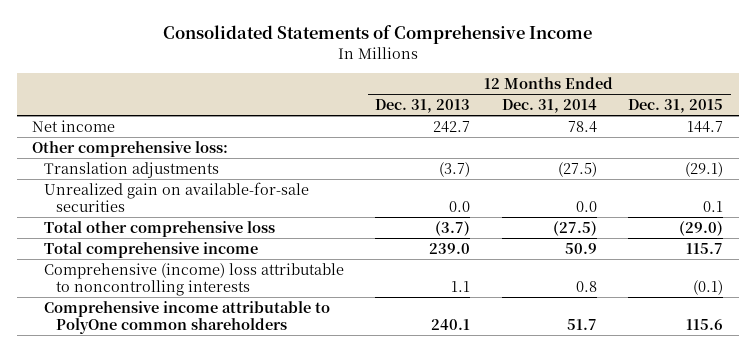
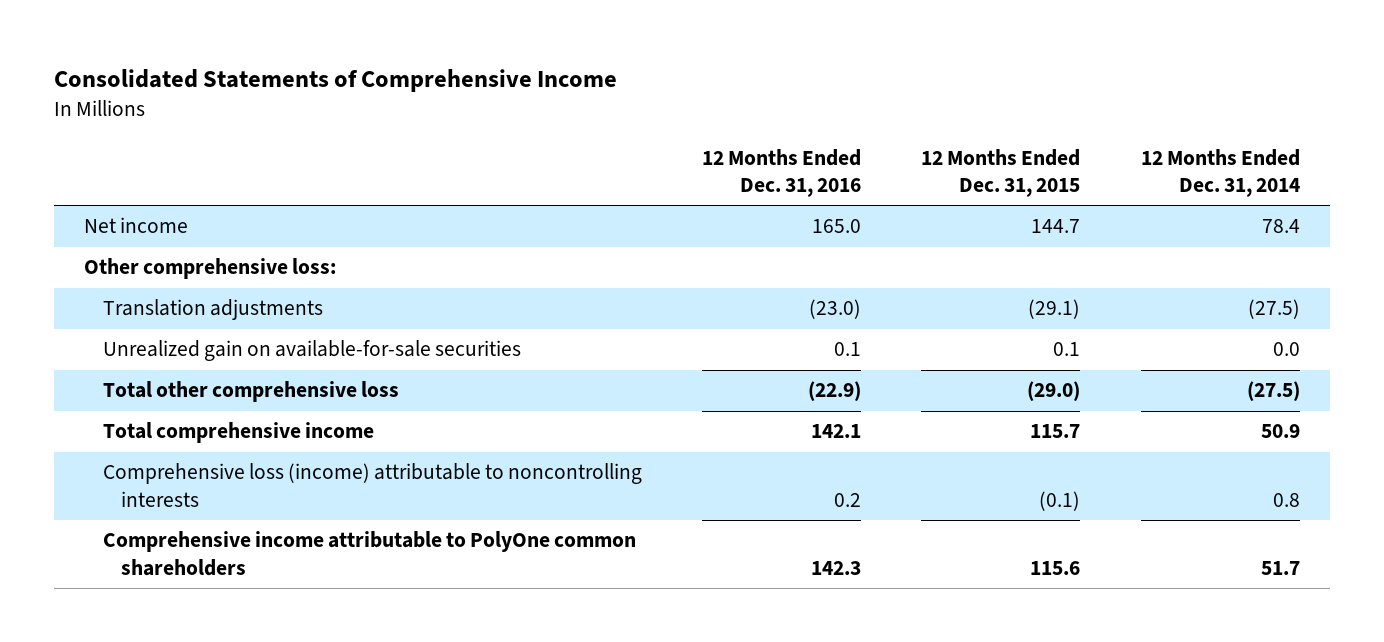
- | 12 Months Ended Dec. 31, 2013 | 12 Months Ended Dec. 31, 2014 | 12 Months Ended Dec. 31, 2015
+ | 12 Months Ended Dec. 31, 2016 | 12 Months Ended Dec. 31, 2015 | 12 Months Ended Dec. 31, 2014
- Comprehensive (income) loss attributable to noncontrolling interests | 1.1 | 0.8 | (0.1)
+ Comprehensive loss (income) attributable to noncontrolling interests | 0.2 | (0.1) | 0.8

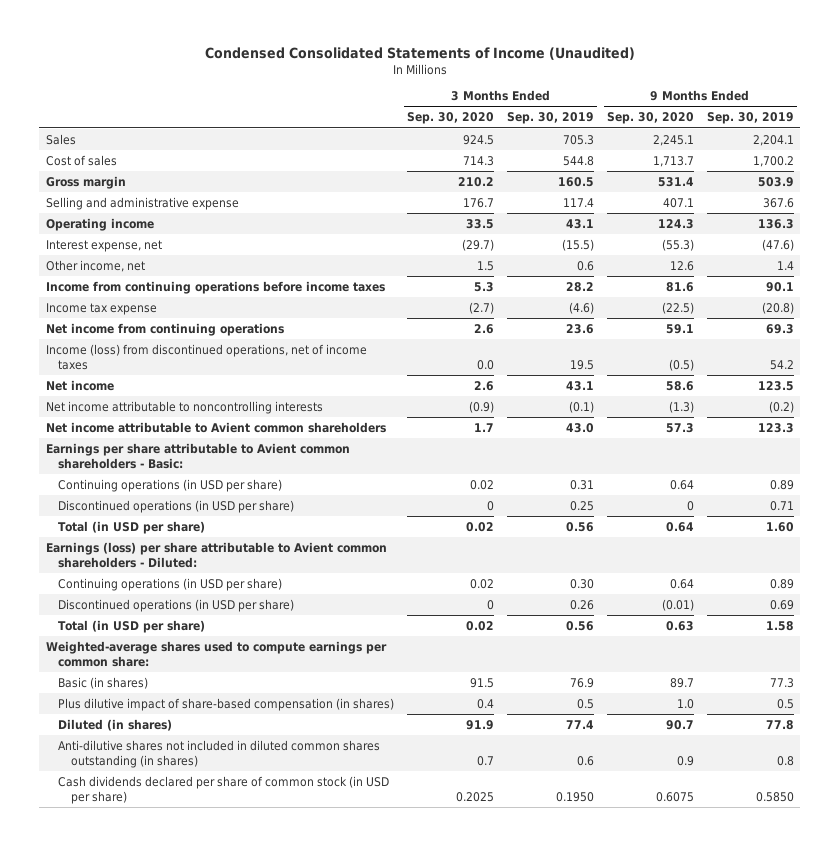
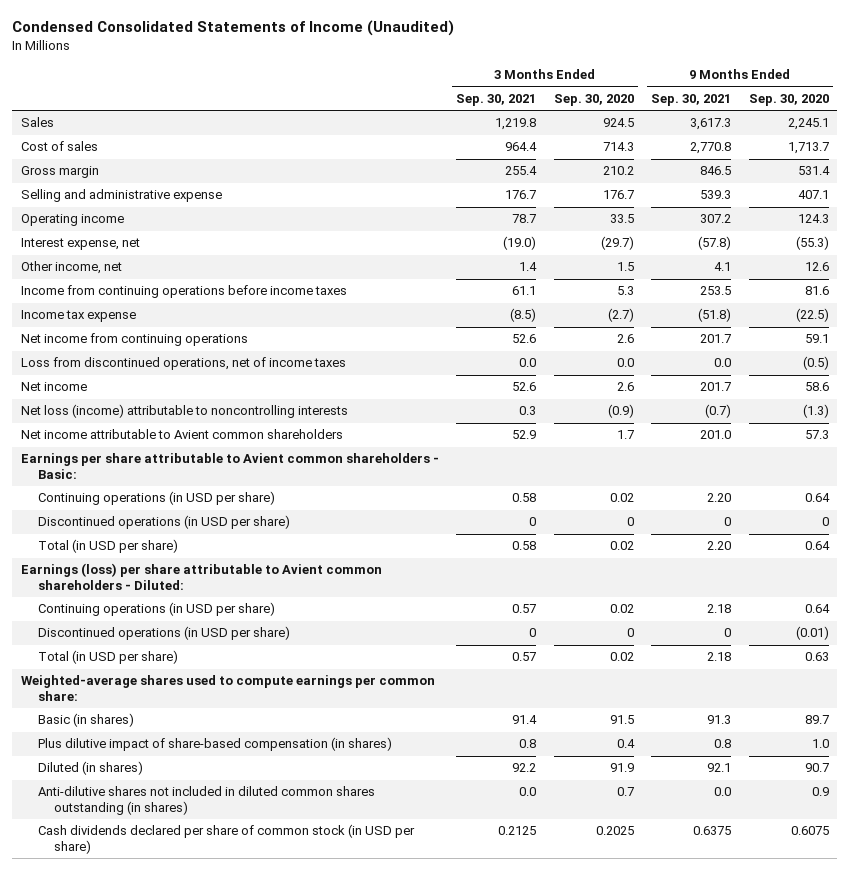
- | 3 Months Ended Sep. 30, 2020 | 3 Months Ended Sep. 30, 2019 | 9 Months Ended Sep. 30, 2020 | 9 Months Ended Sep. 30, 2019
+ | 3 Months Ended Sep. 30, 2021 | 3 Months Ended Sep. 30, 2020 | 9 Months Ended Sep. 30, 2021 | 9 Months Ended Sep. 30, 2020
- Income (loss) from discontinued operations, net of income taxes | 0.0 | 19.5 | (0.5) | 54.2
+ Loss from discontinued operations, net of income taxes | 0.0 | 0.0 | 0.0 | (0.5)
- Net income attributable to noncontrolling interests | (0.9) | (0.1) | (1.3) | (0.2)
+ Net loss (income) attributable to noncontrolling interests | 0.3 | (0.9) | (0.7) | (1.3)

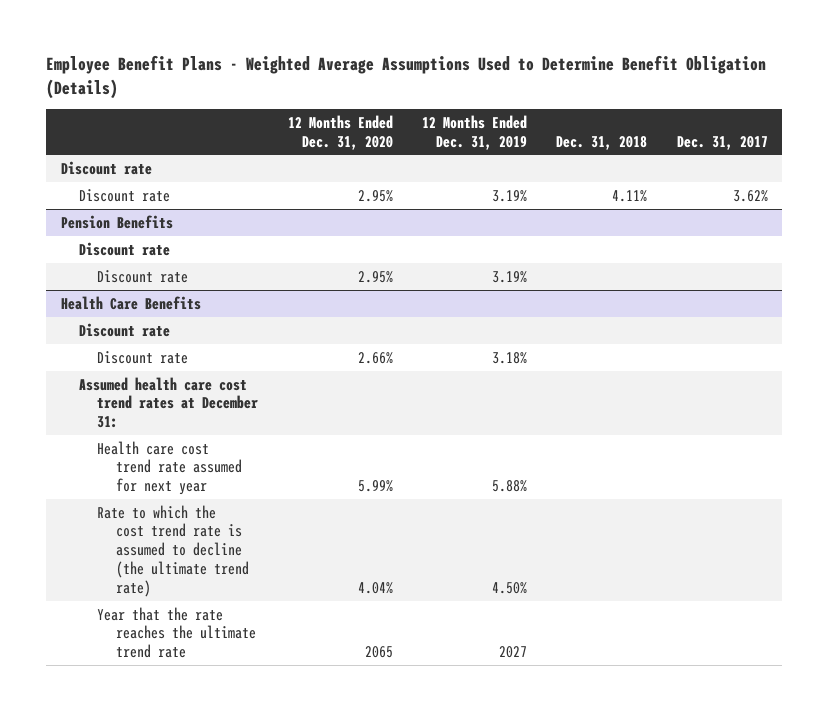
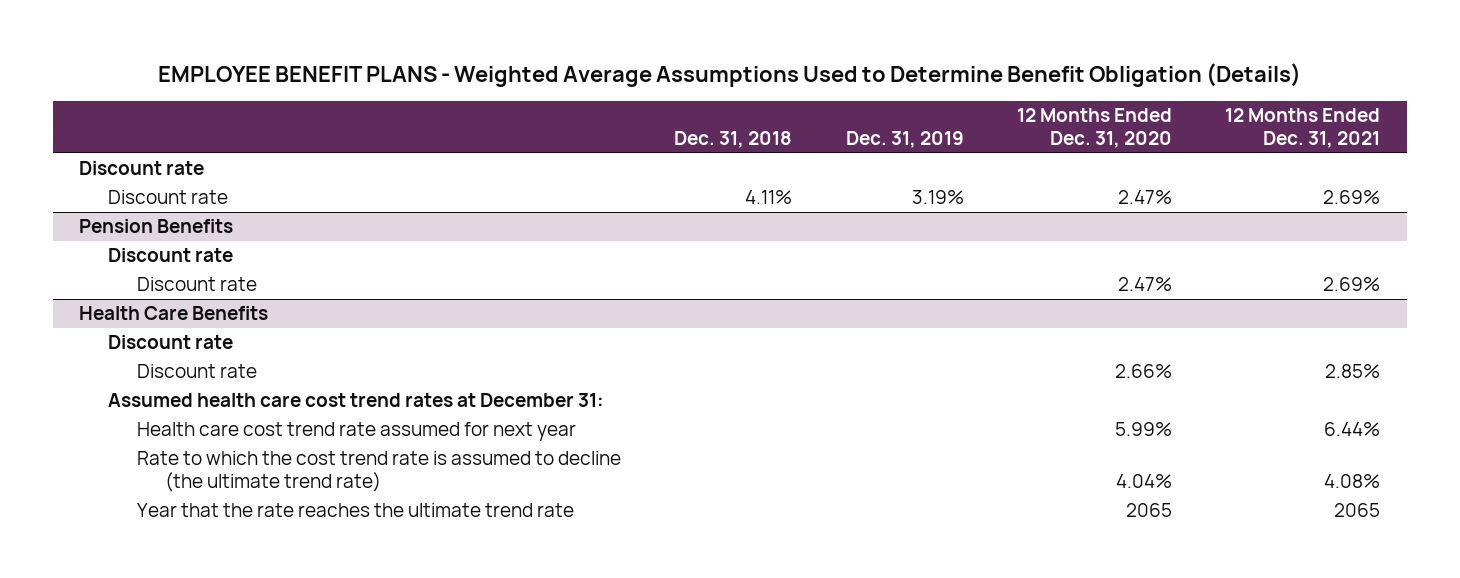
- Employee Benefit Plans - Weighted Average Assumptions Used to Determine Benefit Obligation (Details)
+ EMPLOYEE BENEFIT PLANS - Weighted Average Assumptions Used to Determine Benefit Obligation (Details)
- | 12 Months Ended Dec. 31, 2020 | 12 Months Ended Dec. 31, 2019 | Dec. 31, 2018 | Dec. 31, 2017
+ | Dec. 31, 2018 | Dec. 31, 2019 | 12 Months Ended Dec. 31, 2020 | 12 Months Ended Dec. 31, 2021
- Discount rate | 2.95% | 3.19% | 4.11% | 3.62%
+ Discount rate | 4.11% | 3.19% | 2.47% | 2.69%
@ Pension Benefits
- Discount rate | 2.95% | 3.19% | |
+ Discount rate | | | 2.47% | 2.69%

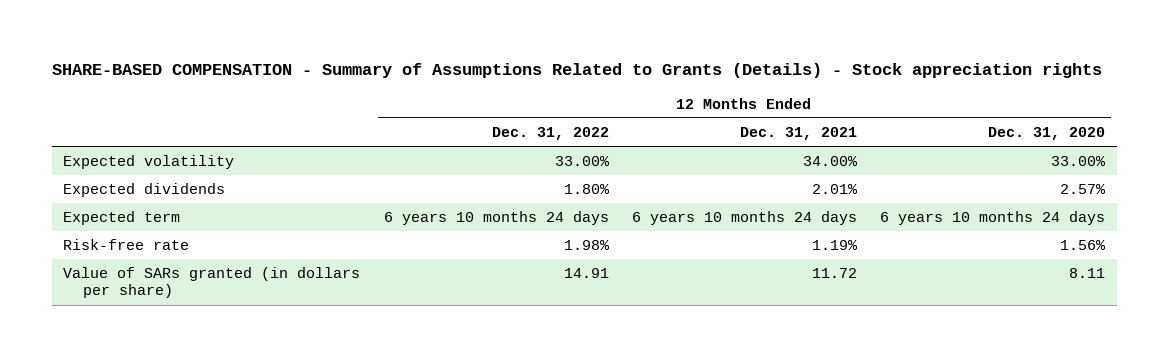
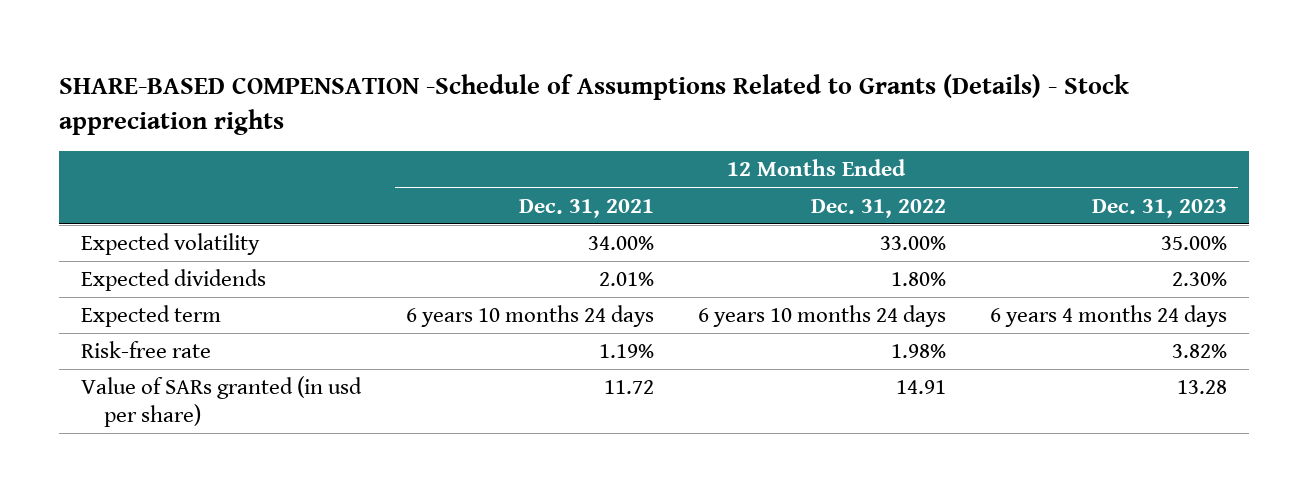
- SHARE-BASED COMPENSATION - Summary of Assumptions Related to Grants (Details) - Stock appreciation rights
+ SHARE-BASED COMPENSATION -Schedule of Assumptions Related to Grants (Details) - Stock appreciation rights
- | 12 Months Ended Dec. 31, 2022 | 12 Months Ended Dec. 31, 2021 | 12 Months Ended Dec. 31, 2020
+ | 12 Months Ended Dec. 31, 2021 | 12 Months Ended Dec. 31, 2022 | 12 Months Ended Dec. 31, 2023
- Value of SARs granted (in dollars per share) | 14.91 | 11.72 | 8.11
+ Value of SARs granted (in usd per share) | 11.72 | 14.91 | 13.28

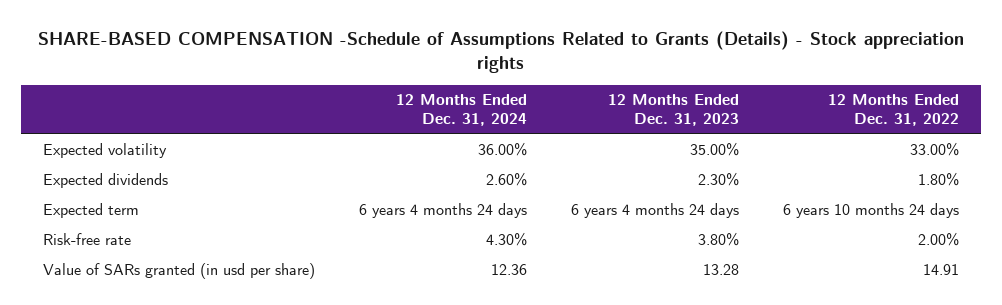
- | 12 Months Ended Dec. 31, 2021 | 12 Months Ended Dec. 31, 2022 | 12 Months Ended Dec. 31, 2023
+ | 12 Months Ended Dec. 31, 2024 | 12 Months Ended Dec. 31, 2023 | 12 Months Ended Dec. 31, 2022
- Risk-free rate | 1.19% | 1.98% | 3.82%
+ Risk-free rate | 4.30% | 3.80% | 2.00%

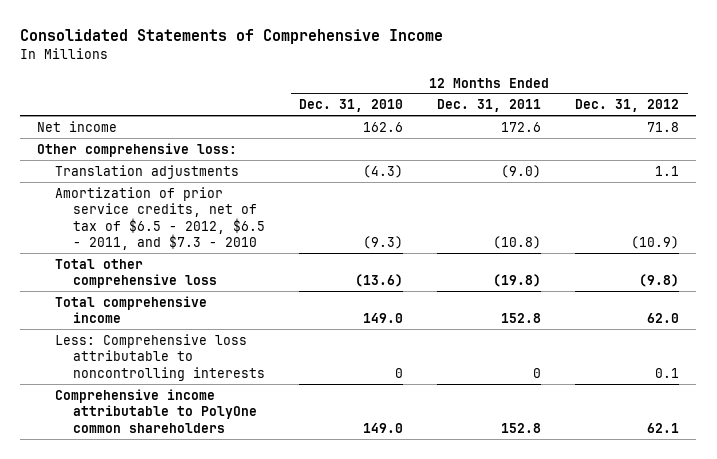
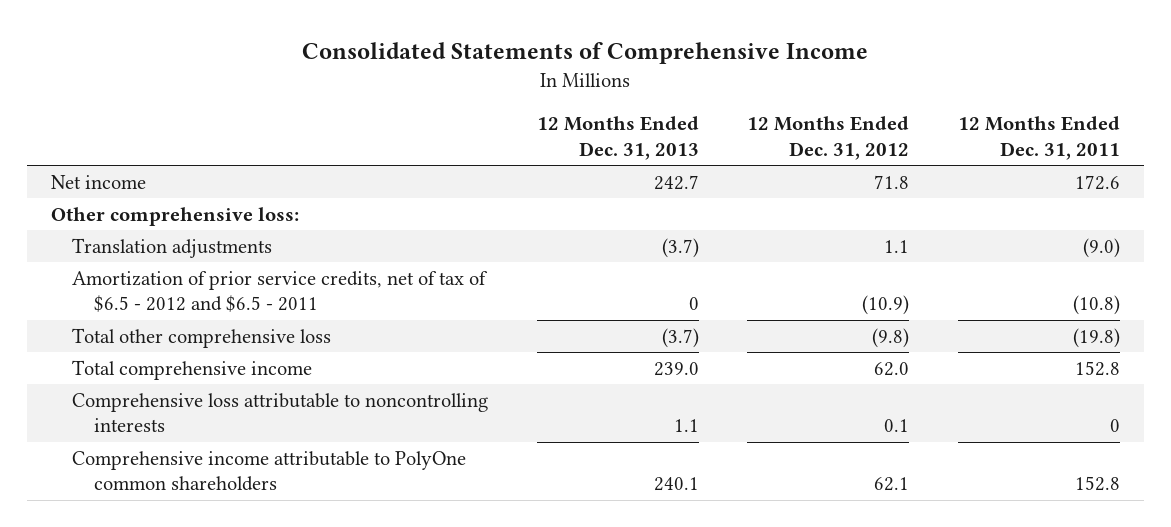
- | 12 Months Ended Dec. 31, 2010 | 12 Months Ended Dec. 31, 2011 | 12 Months Ended Dec. 31, 2012
+ | 12 Months Ended Dec. 31, 2013 | 12 Months Ended Dec. 31, 2012 | 12 Months Ended Dec. 31, 2011
- Amortization of prior service credits, net of tax of $6.5 - 2012, $6.5 - 2011, and $7.3 - 2010 | (9.3) | (10.8) | (10.9)
+ Amortization of prior service credits, net of tax of $6.5 - 2012 and $6.5 - 2011 | 0 | (10.9) | (10.8)
- Less: Comprehensive loss attributable to noncontrolling interests | 0 | 0 | 0.1
+ Comprehensive loss attributable to noncontrolling interests | 1.1 | 0.1 | 0

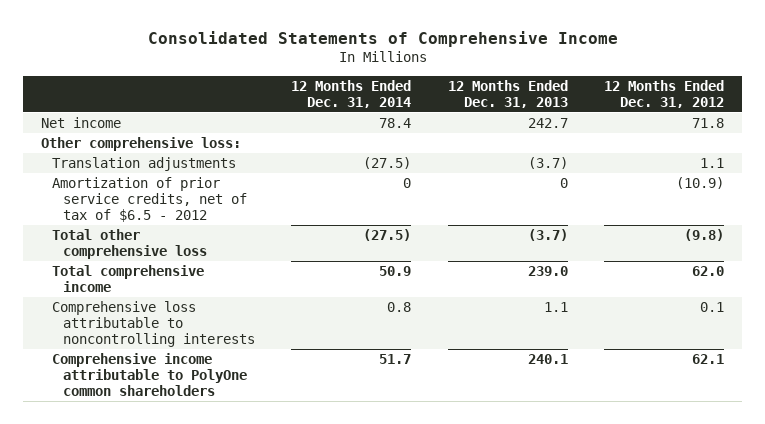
- | 12 Months Ended Dec. 31, 2013 | 12 Months Ended Dec. 31, 2012 | 12 Months Ended Dec. 31, 2011
+ | 12 Months Ended Dec. 31, 2014 | 12 Months Ended Dec. 31, 2013 | 12 Months Ended Dec. 31, 2012
- Amortization of prior service credits, net of tax of $6.5 - 2012 and $6.5 - 2011 | 0 | (10.9) | (10.8)
+ Amortization of prior service credits, net of tax of $6.5 - 2012 | 0 | 0 | (10.9)

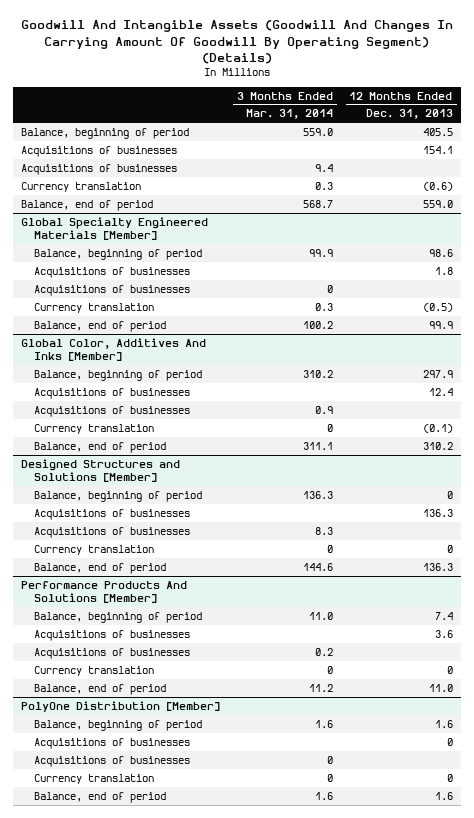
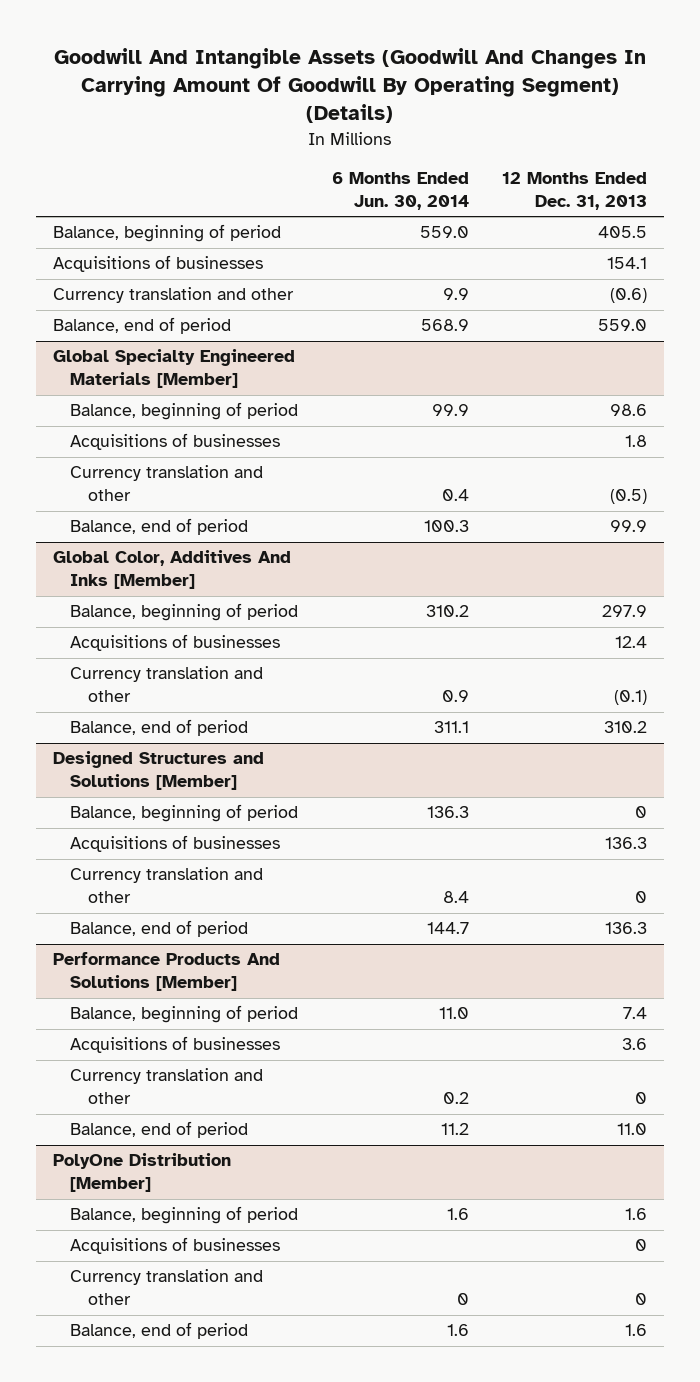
- | 3 Months Ended Mar. 31, 2014 | 12 Months Ended Dec. 31, 2013
+ | 6 Months Ended Jun. 30, 2014 | 12 Months Ended Dec. 31, 2013
- Acquisitions of businesses | 9.4 |
- Currency translation | 0.3 | (0.6)
+ Currency translation and other | 9.9 | (0.6)
@ Global Specialty Engineered Materials [Member]
- Acquisitions of businesses | 0 |
- Currency translation | 0.3 | (0.5)
+ Currency translation and other | 0.4 | (0.5)
@ Global Color, Additives And Inks [Member]
- Acquisitions of businesses | 0.9 |
- Currency translation | 0 | (0.1)
+ Currency translation and other | 0.9 | (0.1)
@ Designed Structures and Solutions [Member]
- Acquisitions of businesses | 8.3 |
- Currency translation | 0 | 0
+ Currency translation and other | 8.4 | 0
@ Performance Products And Solutions [Member]
- Acquisitions of businesses | 0.2 |
- Currency translation | 0 | 0
+ Currency translation and other | 0.2 | 0
@ PolyOne Distribution [Member]
- Acquisitions of businesses | 0 |
- Currency translation | 0 | 0
+ Currency translation and other | 0 | 0

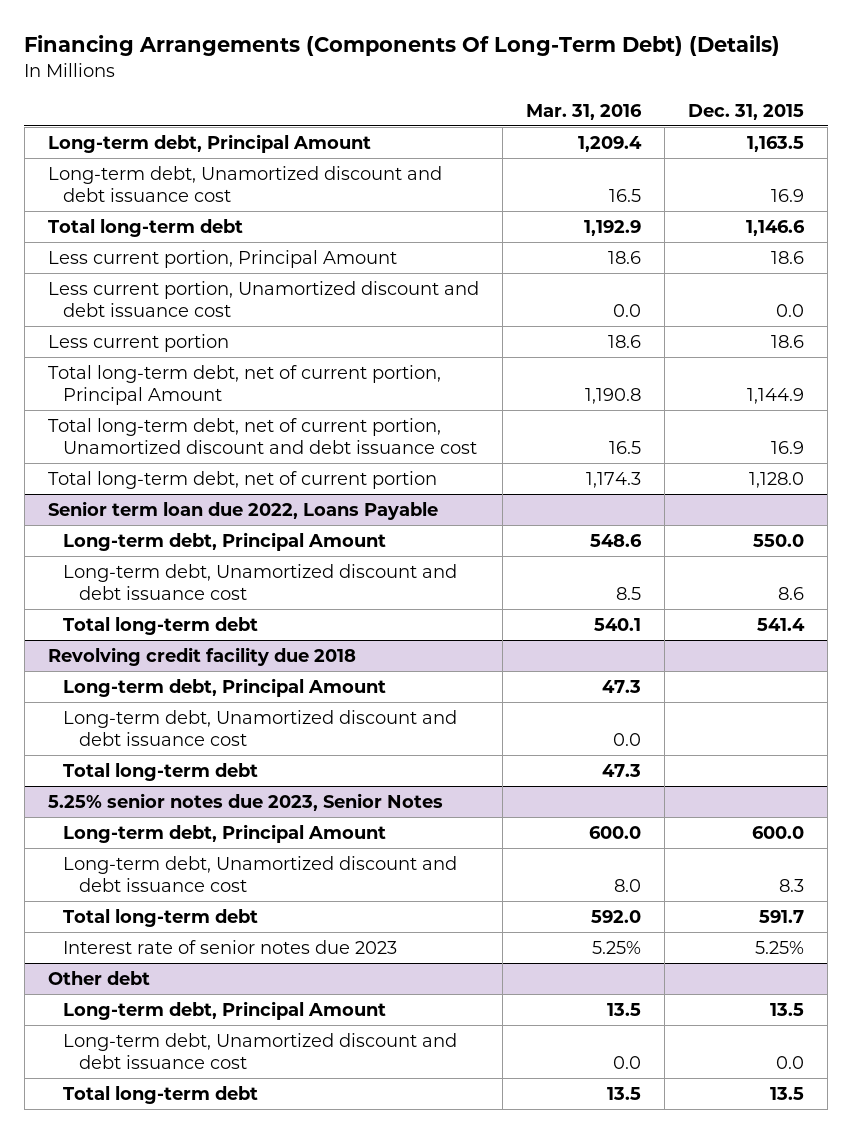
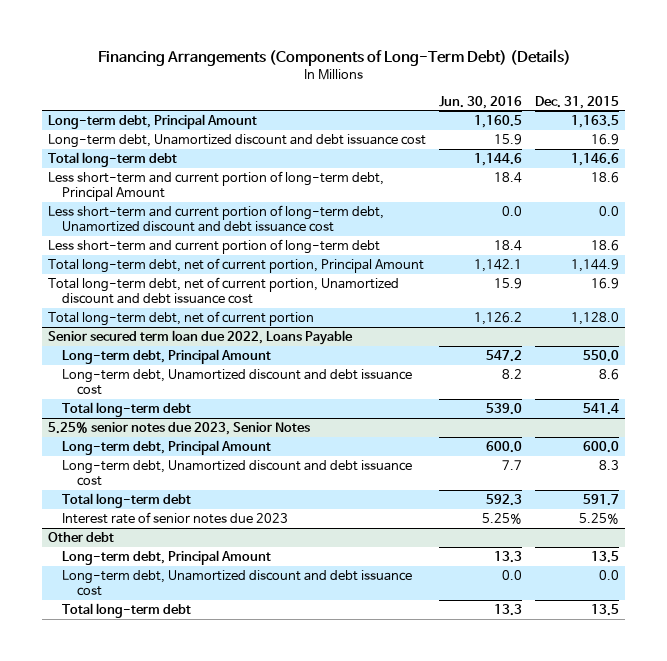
- Financing Arrangements (Components Of Long-Term Debt) (Details)
+ Financing Arrangements (Components of Long-Term Debt) (Details)
- | Mar. 31, 2016 | Dec. 31, 2015
+ | Jun. 30, 2016 | Dec. 31, 2015
- Less current portion, Principal Amount | 18.6 | 18.6
- Less current portion, Unamortized discount and debt issuance cost | 0.0 | 0.0
- Less current portion | 18.6 | 18.6
+ Less short-term and current portion of long-term debt, Principal Amount | 18.4 | 18.6
+ Less short-term and current portion of long-term debt, Unamortized discount and debt issuance cost | 0.0 | 0.0
+ Less short-term and current portion of long-term debt | 18.4 | 18.6
- Senior term loan due 2022, Loans Payable
+ Senior secured term loan due 2022, Loans Payable
- Revolving credit facility due 2018
- Long-term debt, Principal Amount | 47.3 |
- Long-term debt, Unamortized discount and debt issuance cost | 0.0 |
- Total long-term debt | 47.3 |

